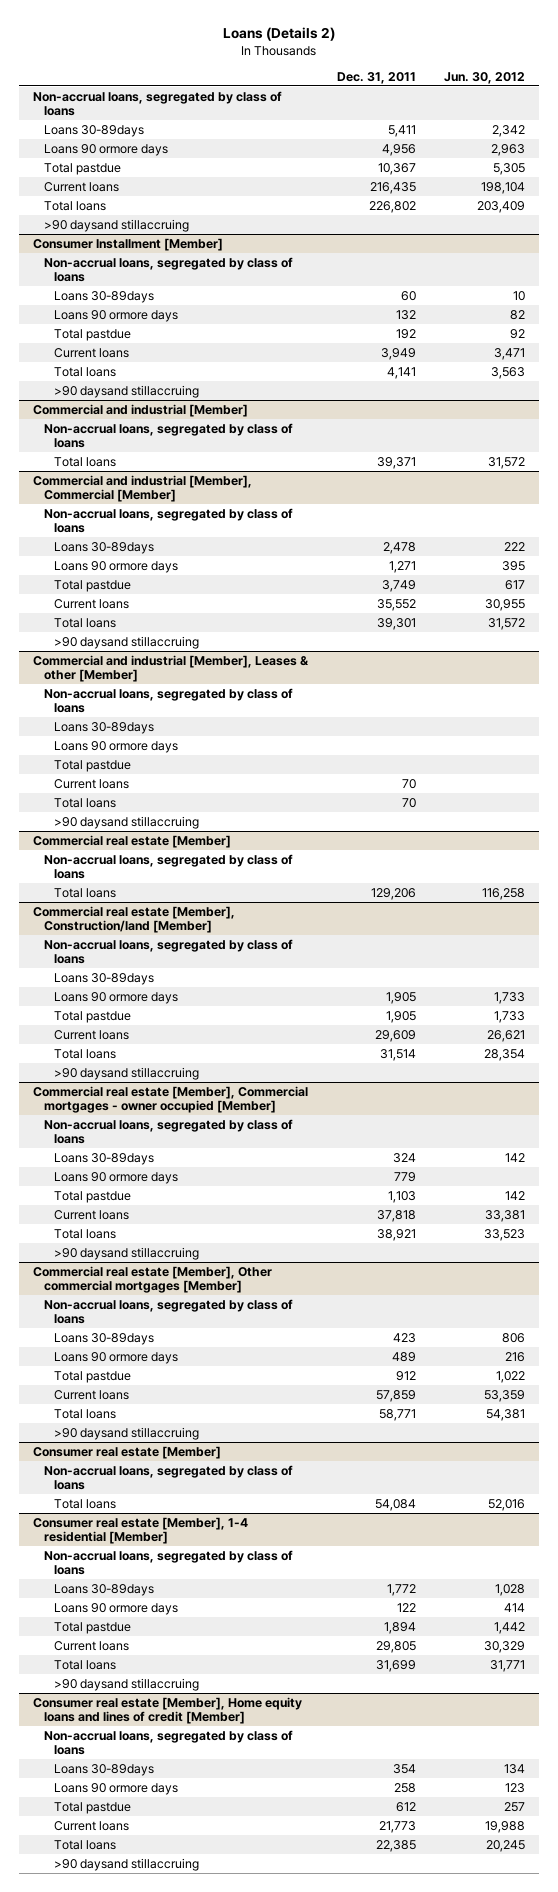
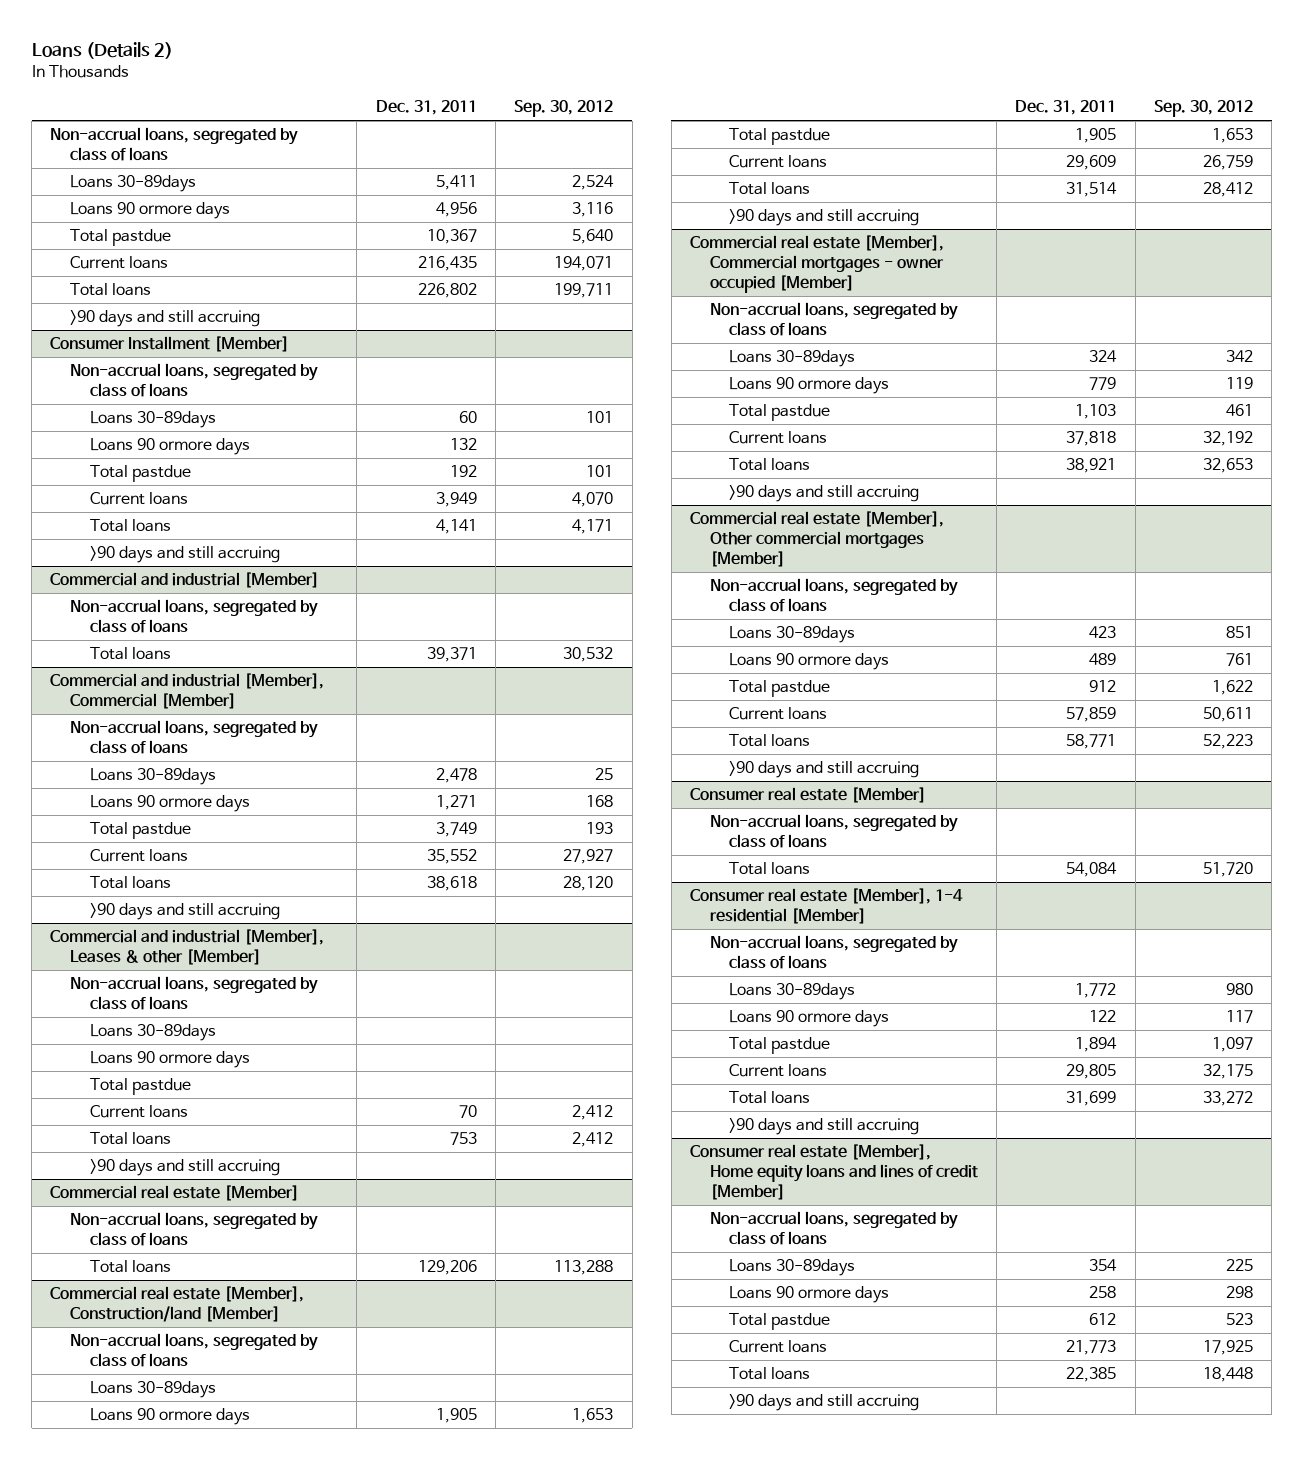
- | Dec. 31, 2011 | Jun. 30, 2012
+ | Dec. 31, 2011 | Sep. 30, 2012
- >90 daysand stillaccruing
+ >90 days and still accruing
@ Consumer Installment [Member]
- >90 daysand stillaccruing
+ >90 days and still accruing
@ Commercial and industrial [Member], Commercial [Member]
- Total loans | 39,301 | 31,572
- >90 daysand stillaccruing
+ Total loans | 38,618 | 28,120
+ >90 days and still accruing
@ Commercial and industrial [Member], Leases & other [Member]
- Total loans | 70 |
- >90 daysand stillaccruing
+ Total loans | 753 | 2,412
+ >90 days and still accruing
@ Commercial real estate [Member], Construction/land [Member]
- >90 daysand stillaccruing
+ >90 days and still accruing
@ Commercial real estate [Member], Commercial mortgages - owner occupied [Member]
- >90 daysand stillaccruing
+ >90 days and still accruing
@ Commercial real estate [Member], Other commercial mortgages [Member]
- >90 daysand stillaccruing
+ >90 days and still accruing
@ Consumer real estate [Member], 1-4 residential [Member]
- >90 daysand stillaccruing
+ >90 days and still accruing
@ Consumer real estate [Member], Home equity loans and lines of credit [Member]
- >90 daysand stillaccruing
+ >90 days and still accruing

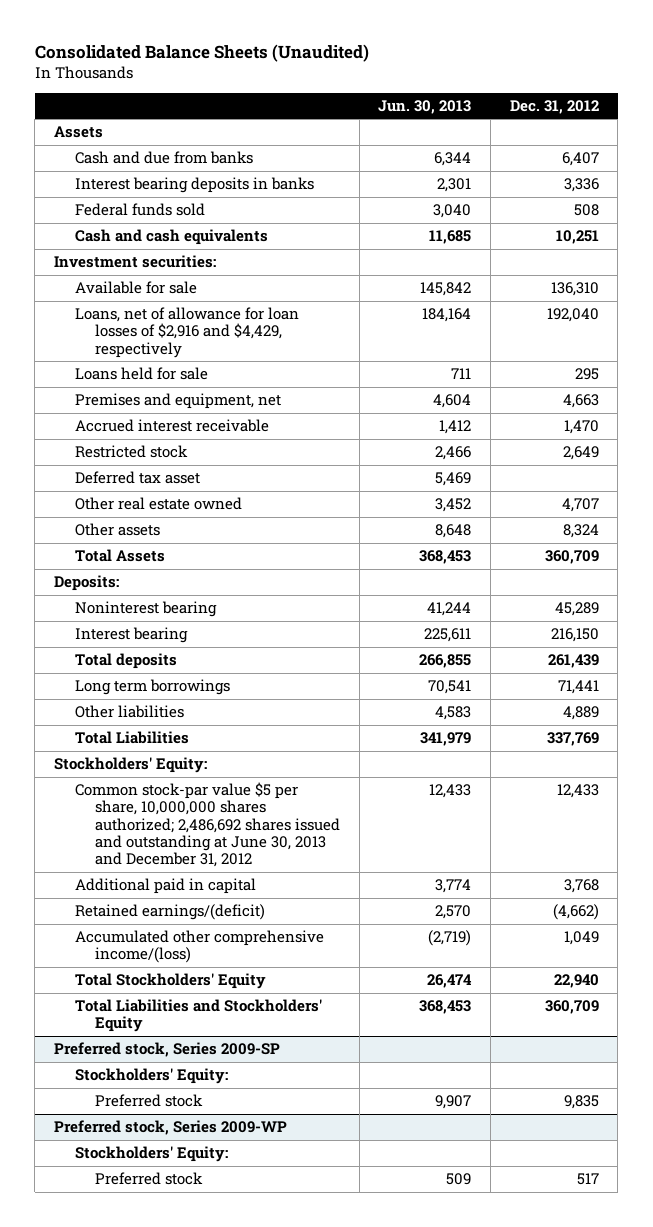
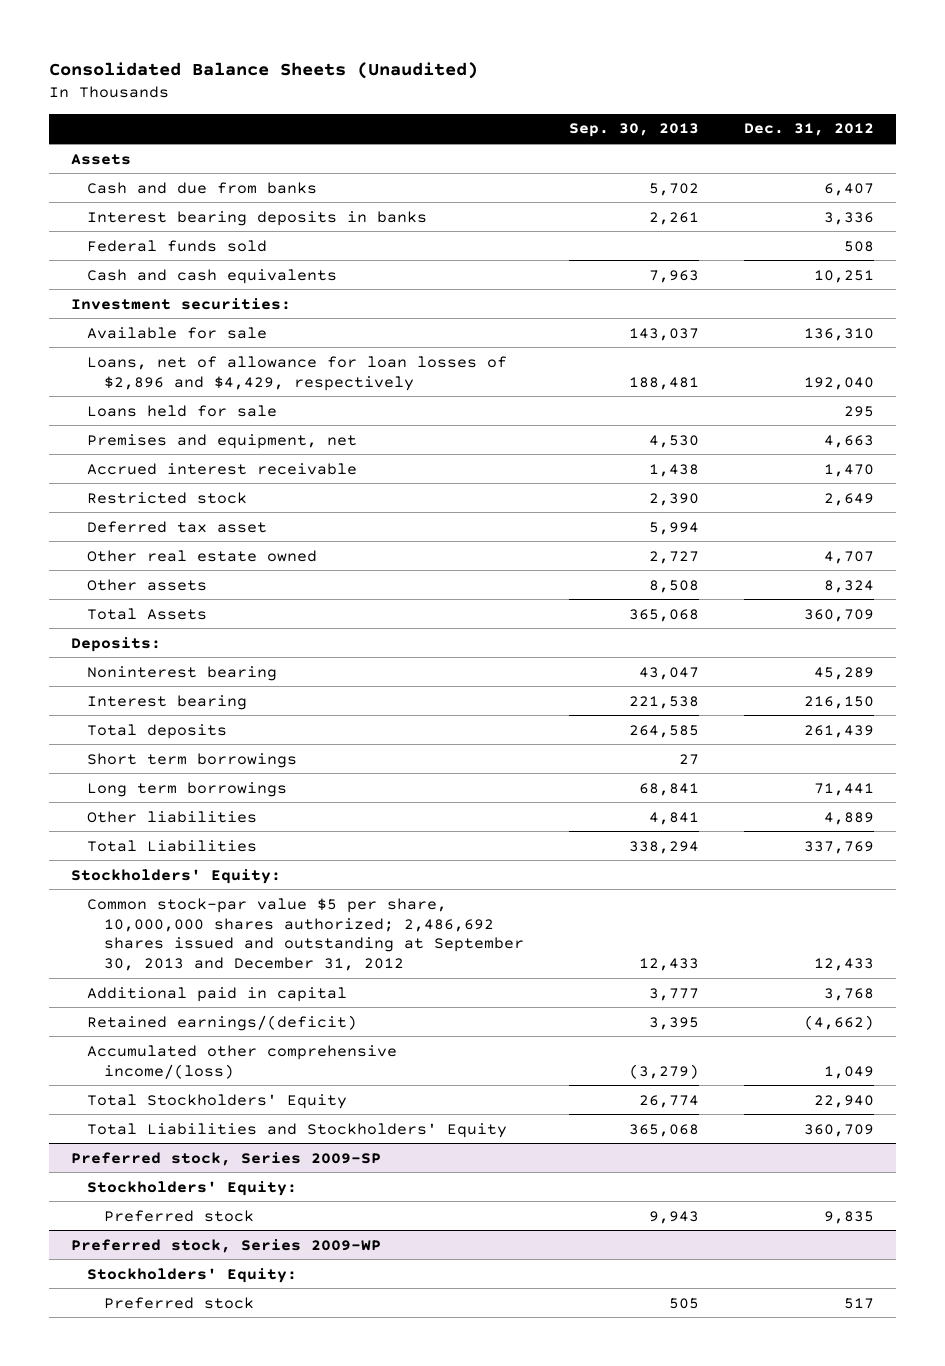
- | Jun. 30, 2013 | Dec. 31, 2012
+ | Sep. 30, 2013 | Dec. 31, 2012
- Loans, net of allowance for loan losses of $2,916 and $4,429, respectively | 184,164 | 192,040
+ Loans, net of allowance for loan losses of $2,896 and $4,429, respectively | 188,481 | 192,040
+ Short term borrowings | 27 |
- Common stock-par value $5 per share, 10,000,000 shares authorized; 2,486,692 shares issued and outstanding at June 30, 2013 and December 31, 2012 | 12,433 | 12,433
+ Common stock-par value $5 per share, 10,000,000 shares authorized; 2,486,692 shares issued and outstanding at September 30, 2013 and December 31, 2012 | 12,433 | 12,433

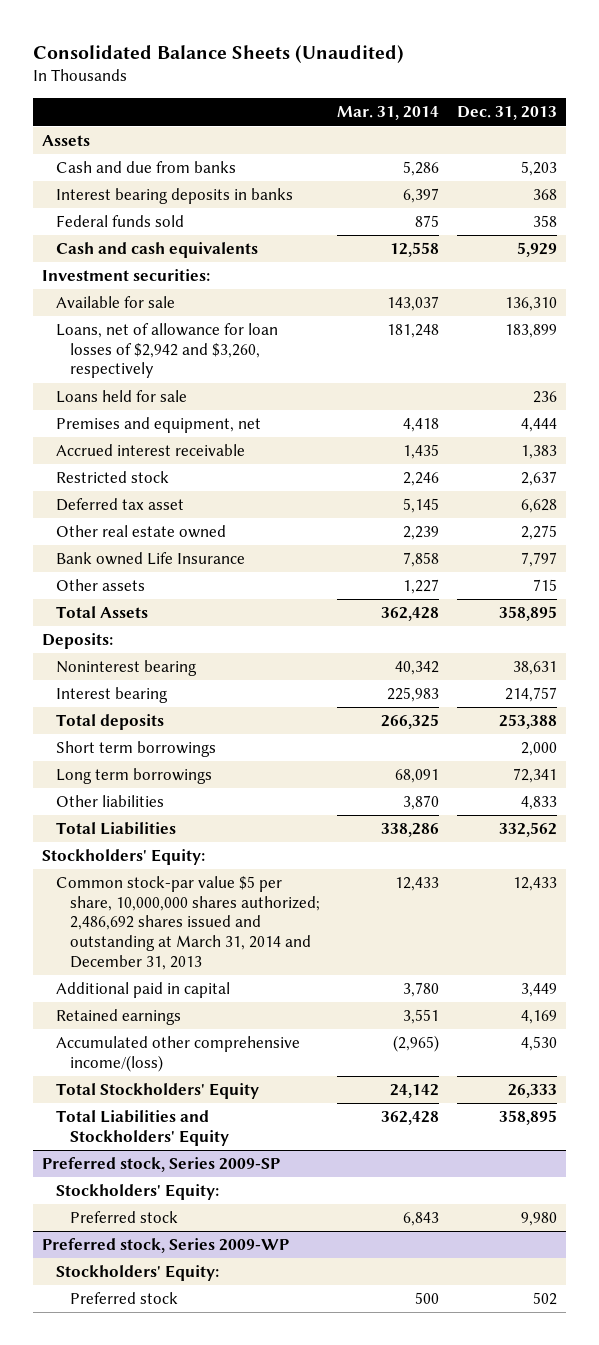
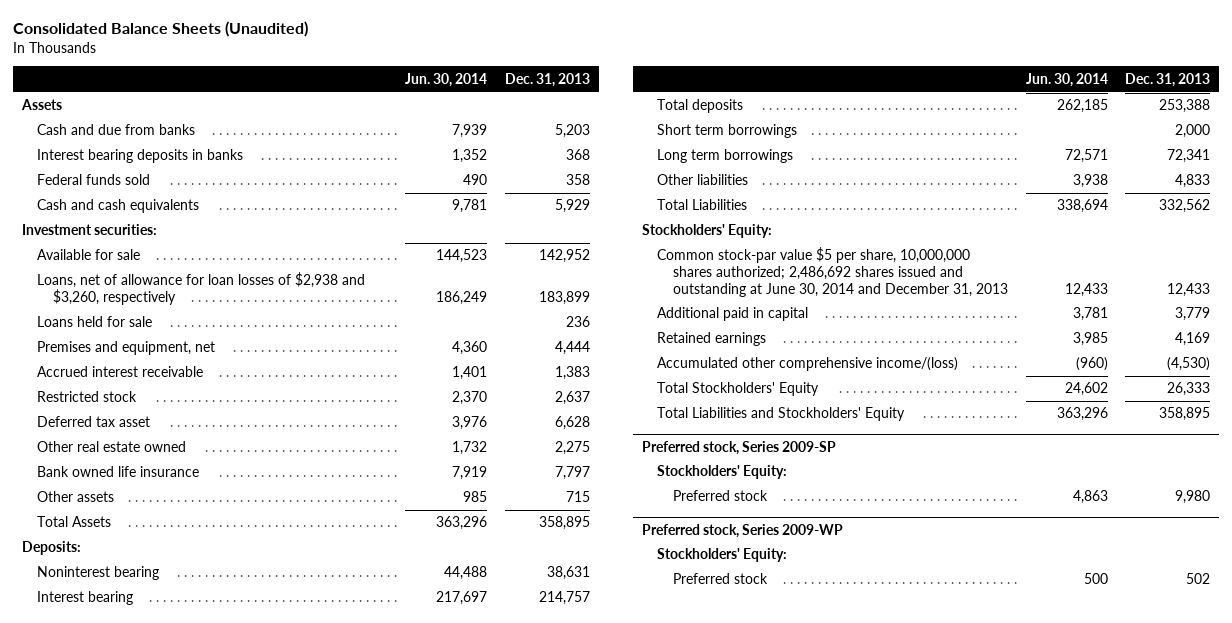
- | Mar. 31, 2014 | Dec. 31, 2013
+ | Jun. 30, 2014 | Dec. 31, 2013
- Available for sale | 143,037 | 136,310
- Loans, net of allowance for loan losses of $2,942 and $3,260, respectively | 181,248 | 183,899
+ Available for sale | 144,523 | 142,952
+ Loans, net of allowance for loan losses of $2,938 and $3,260, respectively | 186,249 | 183,899
- Bank owned Life Insurance | 7,858 | 7,797
+ Bank owned life insurance | 7,919 | 7,797
- Common stock-par value $5 per share, 10,000,000 shares authorized; 2,486,692 shares issued and outstanding at March 31, 2014 and December 31, 2013 | 12,433 | 12,433
- Additional paid in capital | 3,780 | 3,449
+ Common stock-par value $5 per share, 10,000,000 shares authorized; 2,486,692 shares issued and outstanding at June 30, 2014 and December 31, 2013 | 12,433 | 12,433
+ Additional paid in capital | 3,781 | 3,779
- Accumulated other comprehensive income/(loss) | (2,965) | 4,530
+ Accumulated other comprehensive income/(loss) | (960) | (4,530)

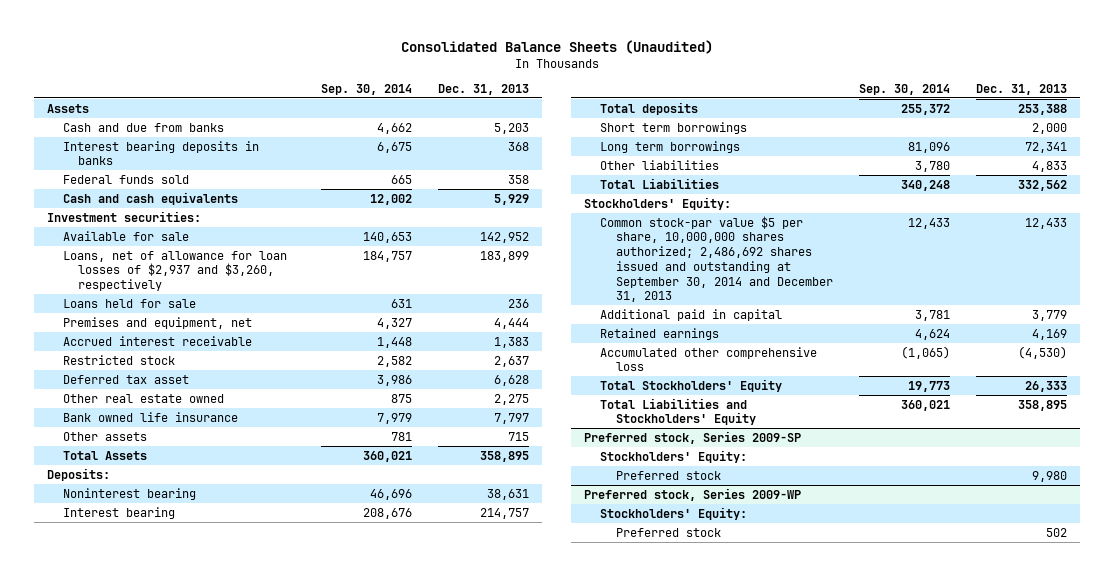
- | Jun. 30, 2014 | Dec. 31, 2013
+ | Sep. 30, 2014 | Dec. 31, 2013
- Loans, net of allowance for loan losses of $2,938 and $3,260, respectively | 186,249 | 183,899
+ Loans, net of allowance for loan losses of $2,937 and $3,260, respectively | 184,757 | 183,899
- Common stock-par value $5 per share, 10,000,000 shares authorized; 2,486,692 shares issued and outstanding at June 30, 2014 and December 31, 2013 | 12,433 | 12,433
+ Common stock-par value $5 per share, 10,000,000 shares authorized; 2,486,692 shares issued and outstanding at September 30, 2014 and December 31, 2013 | 12,433 | 12,433
- Accumulated other comprehensive income/(loss) | (960) | (4,530)
+ Accumulated other comprehensive loss | (1,065) | (4,530)

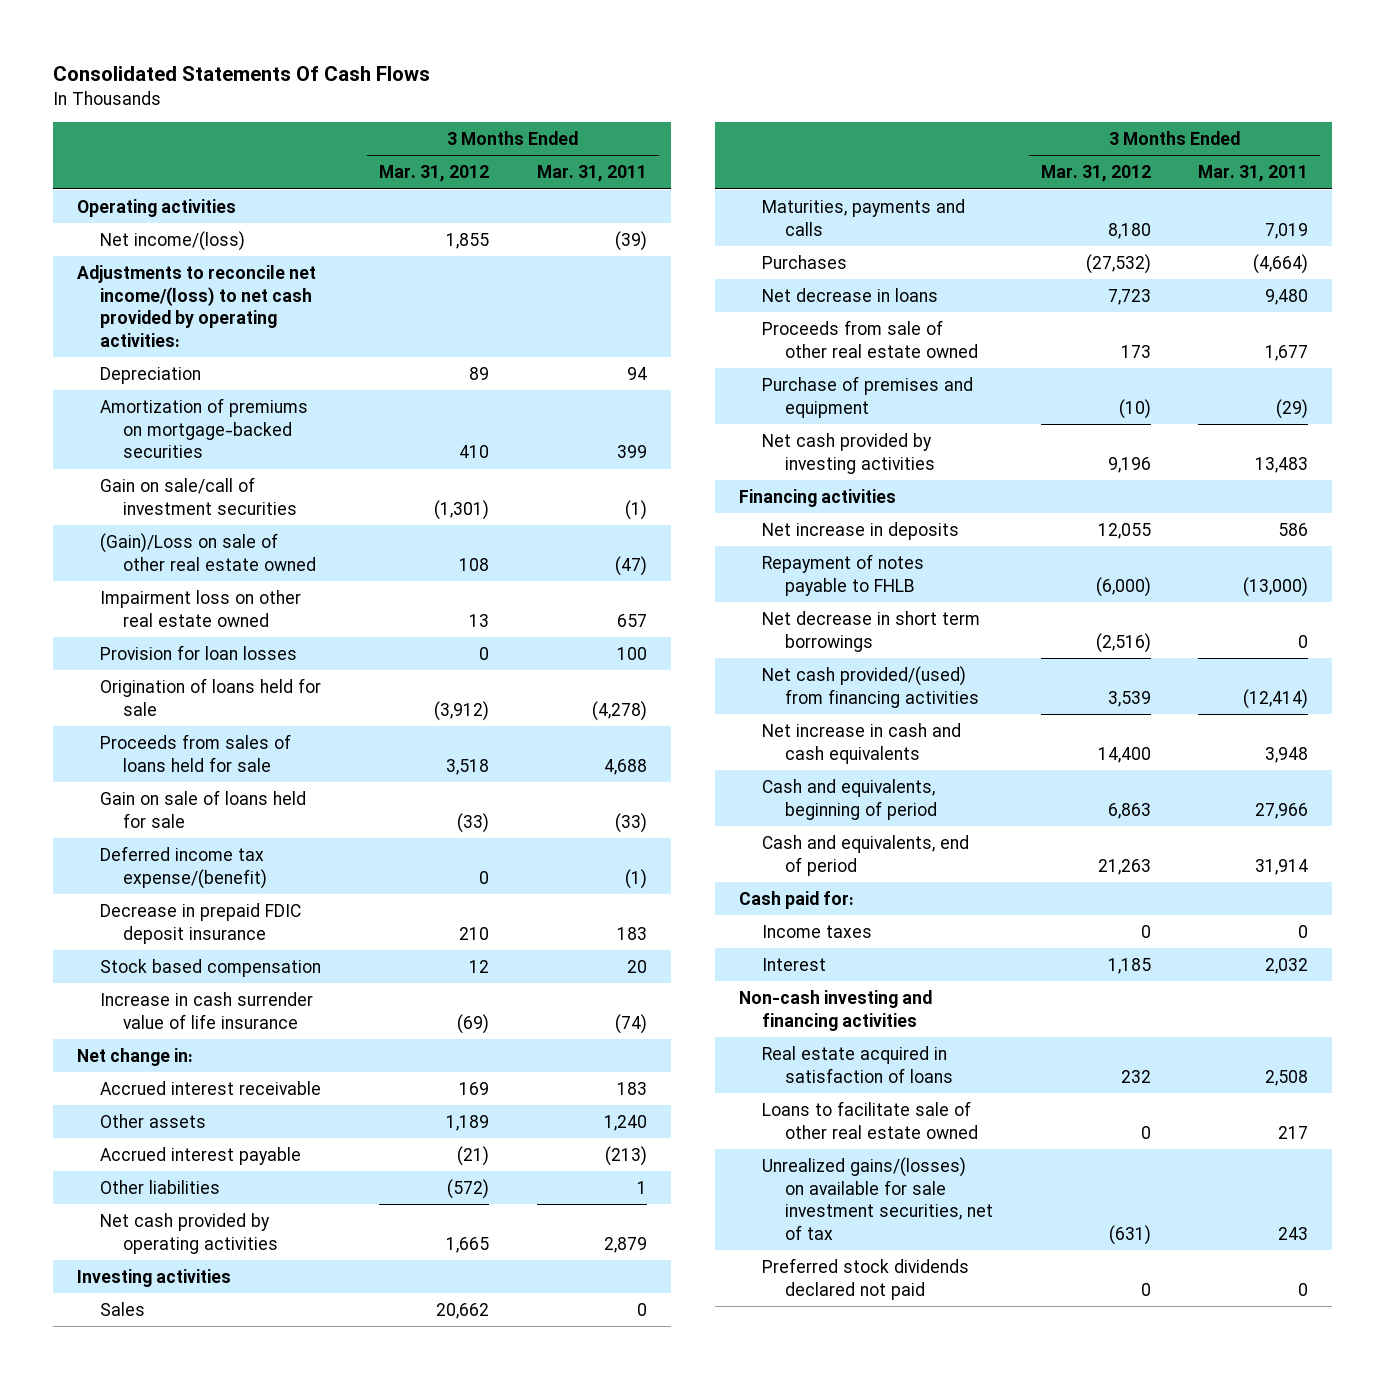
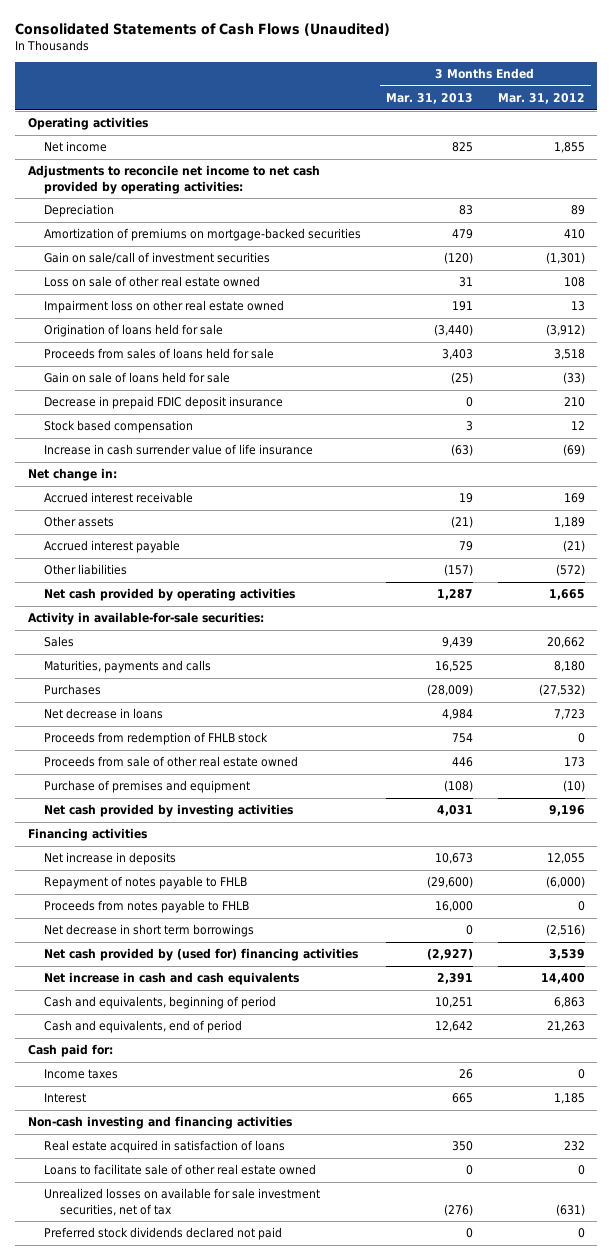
- Consolidated Statements Of Cash Flows
+ Consolidated Statements of Cash Flows (Unaudited)
- | 3 Months Ended Mar. 31, 2012 | 3 Months Ended Mar. 31, 2011
+ | 3 Months Ended Mar. 31, 2013 | 3 Months Ended Mar. 31, 2012
- Net income/(loss) | 1,855 | (39)
- Adjustments to reconcile net income/(loss) to net cash provided by operating activities:
+ Net income | 825 | 1,855
+ Adjustments to reconcile net income to net cash provided by operating activities:
- (Gain)/Loss on sale of other real estate owned | 108 | (47)
+ Loss on sale of other real estate owned | 31 | 108
- Provision for loan losses | 0 | 100
- Deferred income tax expense/(benefit) | 0 | (1)
- Investing activities
+ Activity in available-for-sale securities:
+ Proceeds from redemption of FHLB stock | 754 | 0
+ Proceeds from notes payable to FHLB | 16,000 | 0
- Net cash provided/(used) from financing activities | 3,539 | (12,414)
+ Net cash provided by (used for) financing activities | (2,927) | 3,539
- Unrealized gains/(losses) on available for sale investment securities, net of tax | (631) | 243
+ Unrealized losses on available for sale investment securities, net of tax | (276) | (631)

